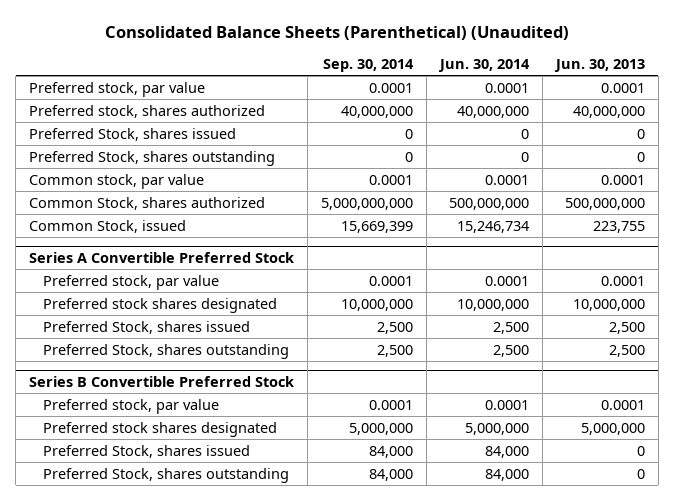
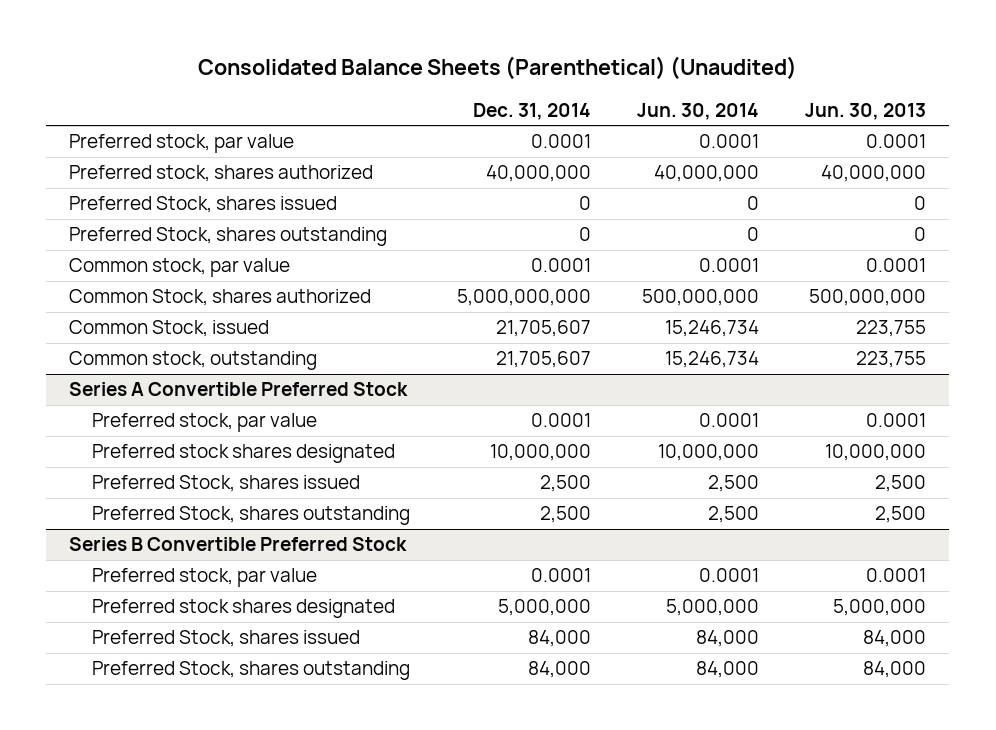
- | Sep. 30, 2014 | Jun. 30, 2014 | Jun. 30, 2013
+ | Dec. 31, 2014 | Jun. 30, 2014 | Jun. 30, 2013
+ Common stock, outstanding | 21,705,607 | 15,246,734 | 223,755
@ Series B Convertible Preferred Stock
- Preferred Stock, shares issued | 84,000 | 84,000 | 0
- Preferred Stock, shares outstanding | 84,000 | 84,000 | 0
+ Preferred Stock, shares issued | 84,000 | 84,000 | 84,000
+ Preferred Stock, shares outstanding | 84,000 | 84,000 | 84,000

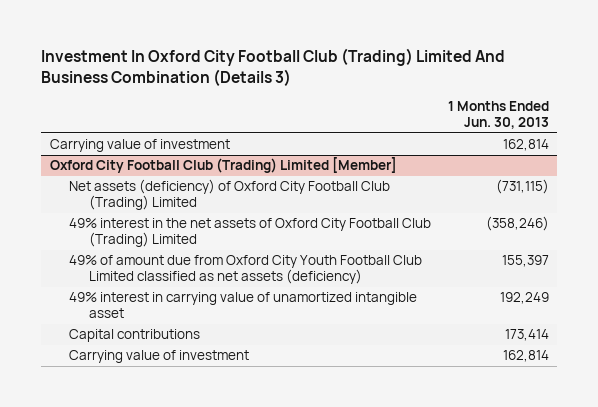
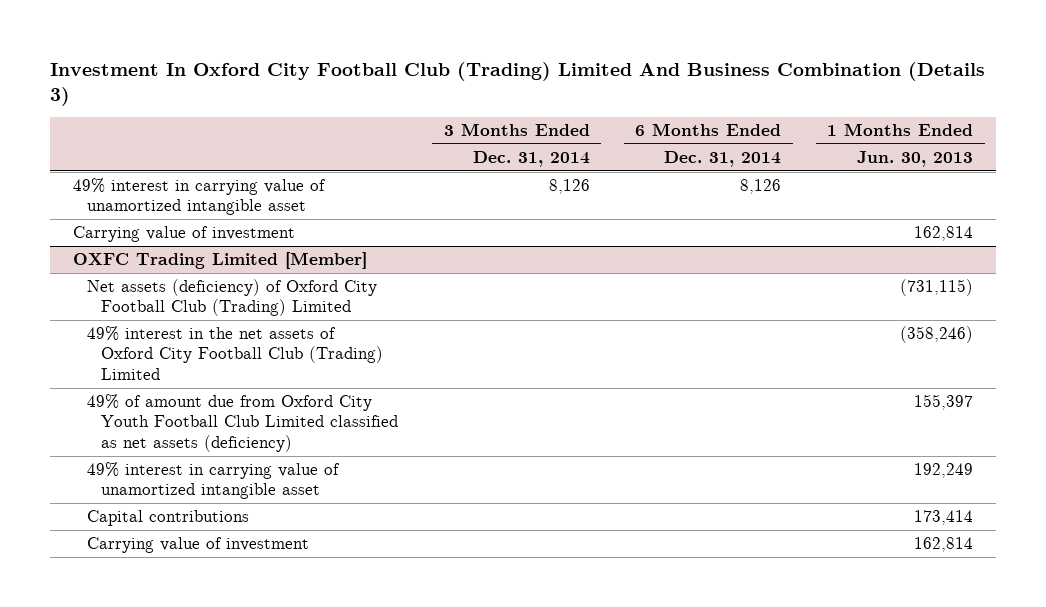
- | 1 Months Ended Jun. 30, 2013
+ | 3 Months Ended Dec. 31, 2014 | 6 Months Ended Dec. 31, 2014 | 1 Months Ended Jun. 30, 2013
+ 49% interest in carrying value of unamortized intangible asset | 8,126 | 8,126 |
- Oxford City Football Club (Trading) Limited [Member]
+ OXFC Trading Limited [Member]

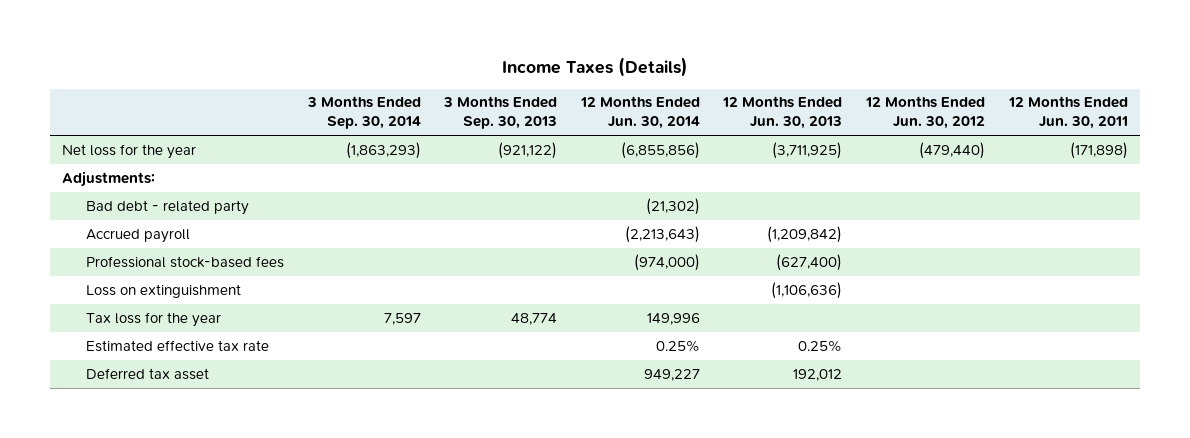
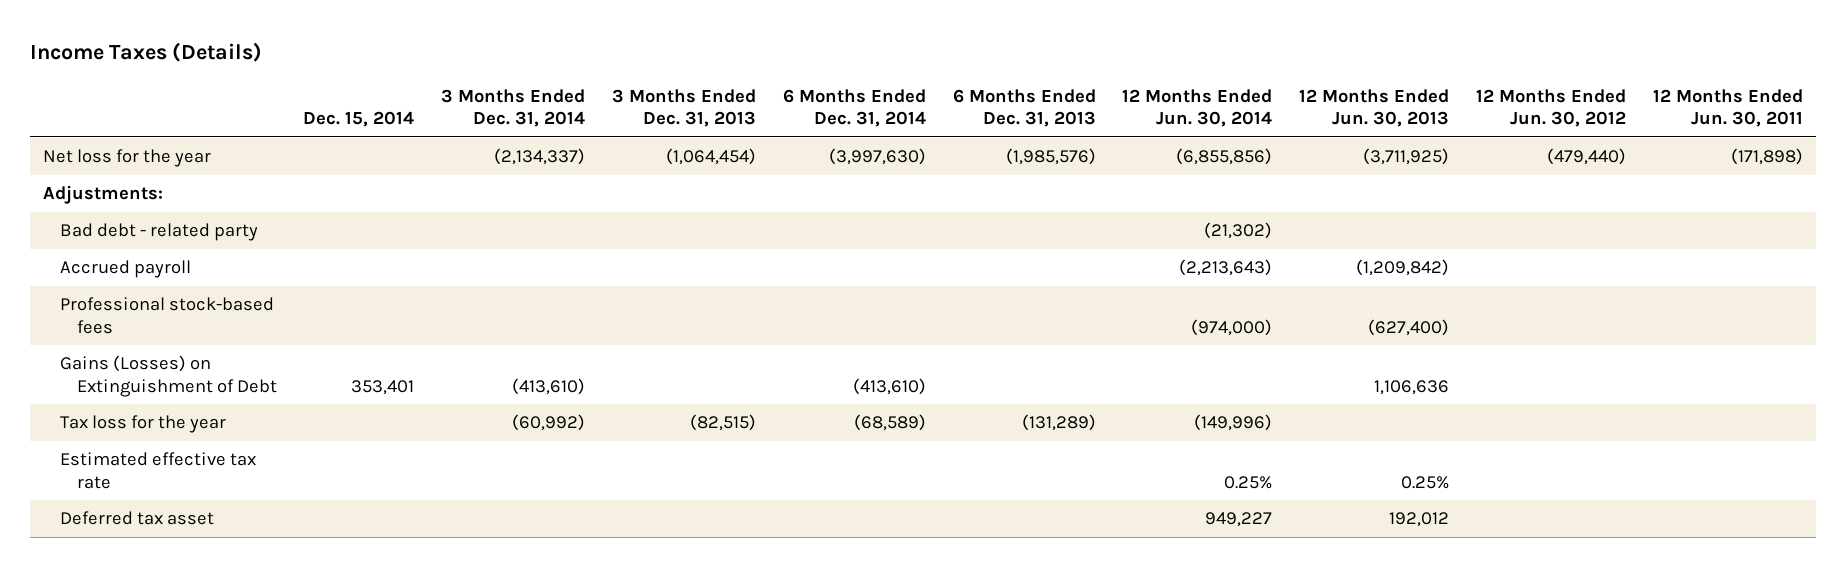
- | 3 Months Ended Sep. 30, 2014 | 3 Months Ended Sep. 30, 2013 | 12 Months Ended Jun. 30, 2014 | 12 Months Ended Jun. 30, 2013 | 12 Months Ended Jun. 30, 2012 | 12 Months Ended Jun. 30, 2011
+ | Dec. 15, 2014 | 3 Months Ended Dec. 31, 2014 | 3 Months Ended Dec. 31, 2013 | 6 Months Ended Dec. 31, 2014 | 6 Months Ended Dec. 31, 2013 | 12 Months Ended Jun. 30, 2014 | 12 Months Ended Jun. 30, 2013 | 12 Months Ended Jun. 30, 2012 | 12 Months Ended Jun. 30, 2011
- Loss on extinguishment | | | | (1,106,636) | |
- Tax loss for the year | 7,597 | 48,774 | 149,996 | | |
+ Gains (Losses) on Extinguishment of Debt | 353,401 | (413,610) | | (413,610) | | | 1,106,636 | |
+ Tax loss for the year | | (60,992) | (82,515) | (68,589) | (131,289) | (149,996) | | |

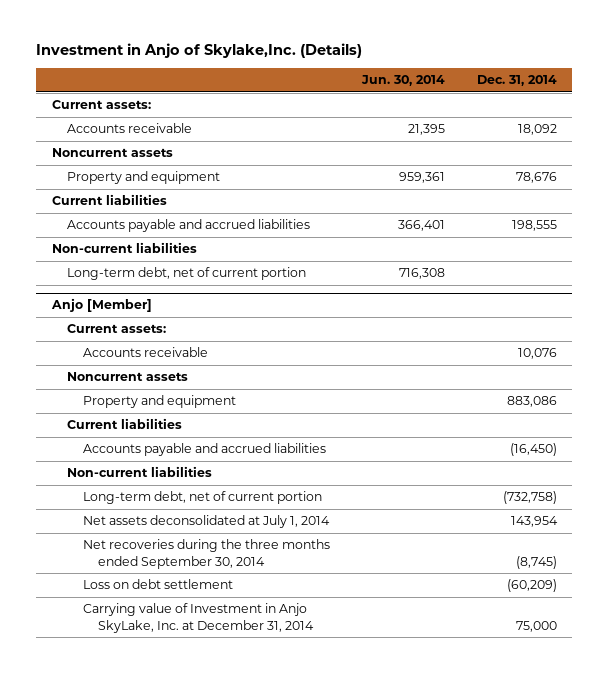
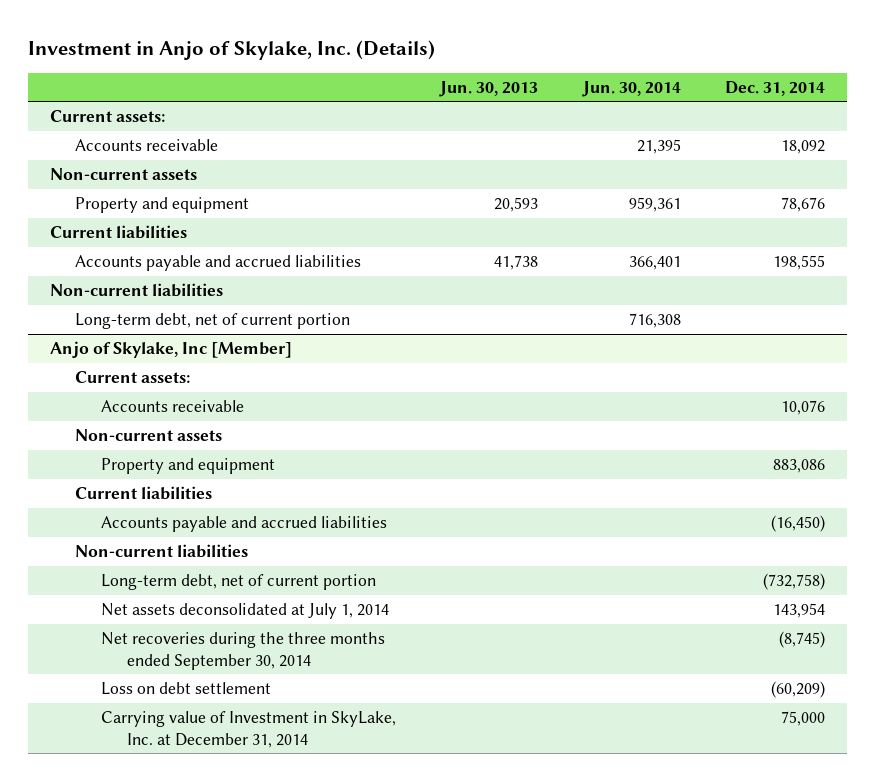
- Investment in Anjo of Skylake,Inc. (Details)
+ Investment in Anjo of Skylake, Inc. (Details)
- | Jun. 30, 2014 | Dec. 31, 2014
+ | Jun. 30, 2013 | Jun. 30, 2014 | Dec. 31, 2014
- Noncurrent assets
+ Non-current assets
- Anjo [Member]
+ Anjo of Skylake, Inc [Member]
- Noncurrent assets
+ Non-current assets
- Carrying value of Investment in Anjo SkyLake, Inc. at December 31, 2014 | | 75,000
+ Carrying value of Investment in SkyLake, Inc. at December 31, 2014 | | | 75,000

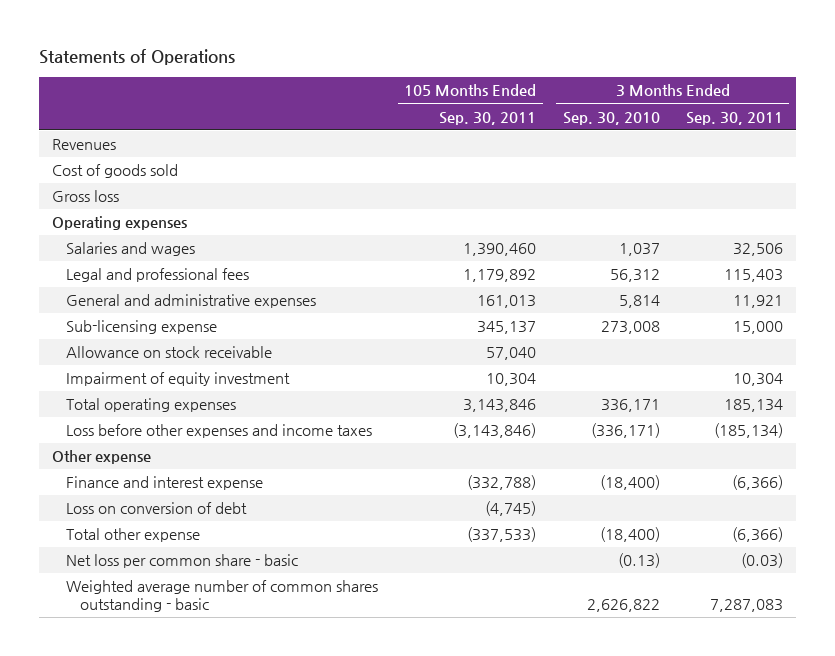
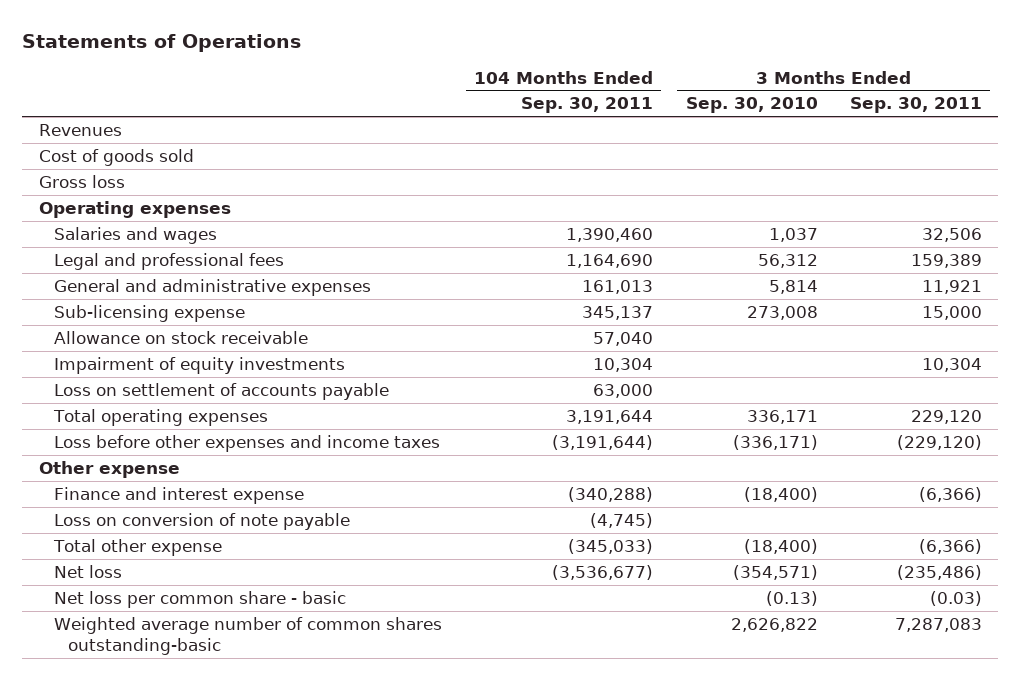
- | 105 Months Ended Sep. 30, 2011 | 3 Months Ended Sep. 30, 2010 | 3 Months Ended Sep. 30, 2011
+ | 104 Months Ended Sep. 30, 2011 | 3 Months Ended Sep. 30, 2010 | 3 Months Ended Sep. 30, 2011
- Legal and professional fees | 1,179,892 | 56,312 | 115,403
+ Legal and professional fees | 1,164,690 | 56,312 | 159,389
- Impairment of equity investment | 10,304 | | 10,304
- Total operating expenses | 3,143,846 | 336,171 | 185,134
- Loss before other expenses and income taxes | (3,143,846) | (336,171) | (185,134)
+ Impairment of equity investments | 10,304 | | 10,304
+ Loss on settlement of accounts payable | 63,000 | |
+ Total operating expenses | 3,191,644 | 336,171 | 229,120
+ Loss before other expenses and income taxes | (3,191,644) | (336,171) | (229,120)
- Loss on conversion of debt | (4,745) | |
+ Loss on conversion of note payable | (4,745) | |
+ Net loss | (3,536,677) | (354,571) | (235,486)
- Weighted average number of common shares outstanding - basic | | 2,626,822 | 7,287,083
+ Weighted average number of common shares outstanding-basic | | 2,626,822 | 7,287,083

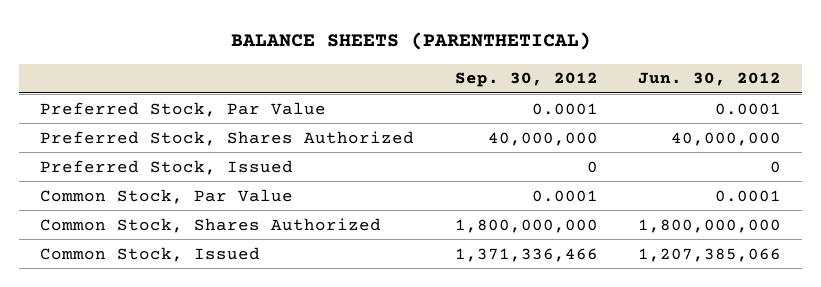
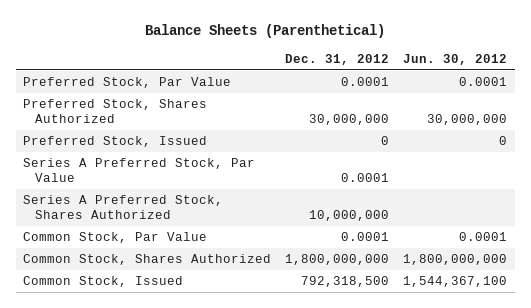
- BALANCE SHEETS (PARENTHETICAL)
+ Balance Sheets (Parenthetical)
- | Sep. 30, 2012 | Jun. 30, 2012
+ | Dec. 31, 2012 | Jun. 30, 2012
- Preferred Stock, Shares Authorized | 40,000,000 | 40,000,000
+ Preferred Stock, Shares Authorized | 30,000,000 | 30,000,000
+ Series A Preferred Stock, Par Value | 0.0001 |
+ Series A Preferred Stock, Shares Authorized | 10,000,000 |
- Common Stock, Issued | 1,371,336,466 | 1,207,385,066
+ Common Stock, Issued | 792,318,500 | 1,544,367,100

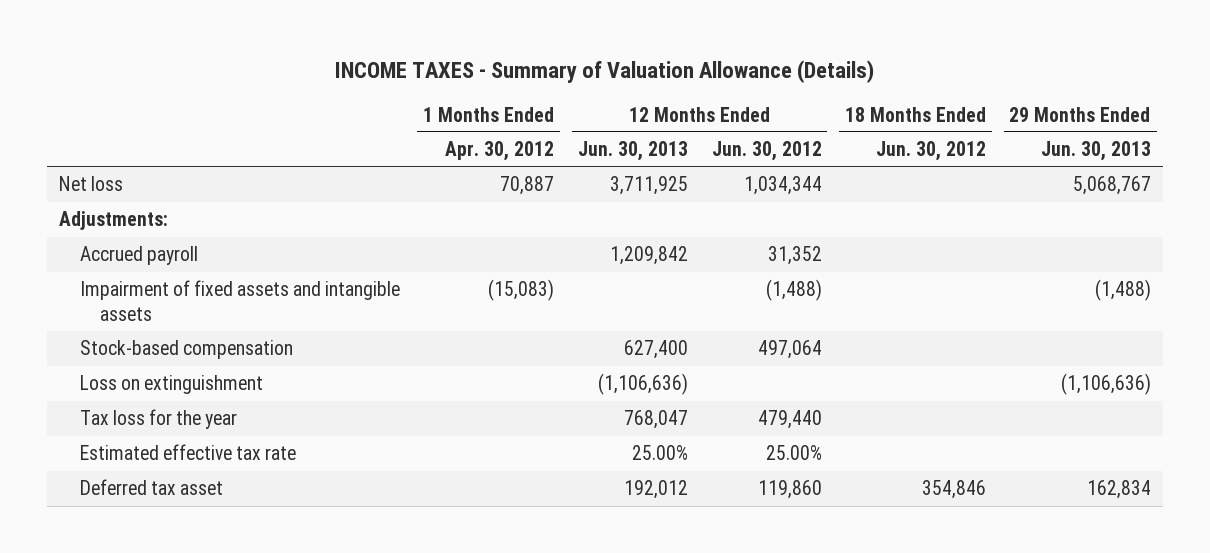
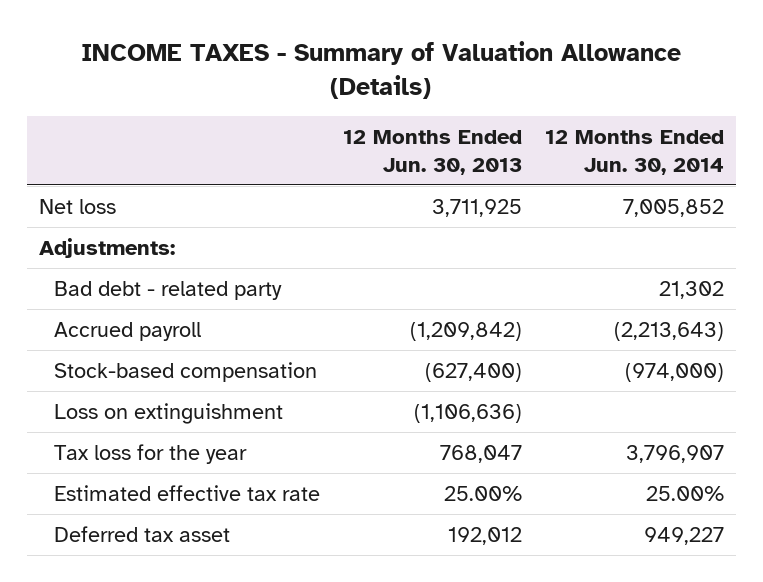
- | 1 Months Ended Apr. 30, 2012 | 12 Months Ended Jun. 30, 2013 | 12 Months Ended Jun. 30, 2012 | 18 Months Ended Jun. 30, 2012 | 29 Months Ended Jun. 30, 2013
+ | 12 Months Ended Jun. 30, 2013 | 12 Months Ended Jun. 30, 2014
- Accrued payroll | | 1,209,842 | 31,352 | |
- Impairment of fixed assets and intangible assets | (15,083) | | (1,488) | | (1,488)
- Stock-based compensation | | 627,400 | 497,064 | |
+ Bad debt - related party | | 21,302
+ Accrued payroll | (1,209,842) | (2,213,643)
+ Stock-based compensation | (627,400) | (974,000)

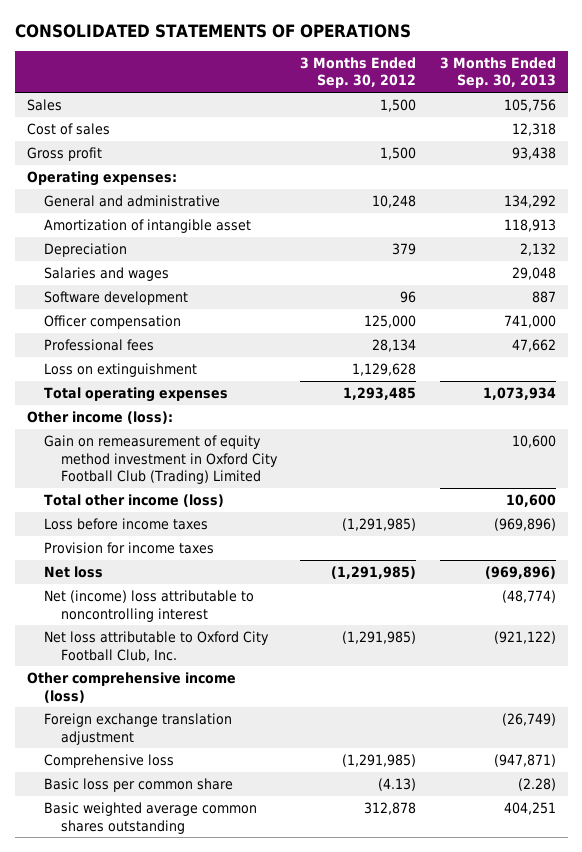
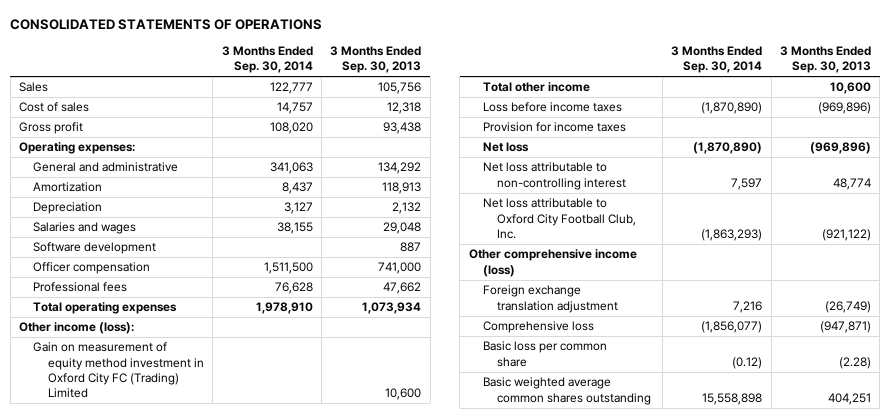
- | 3 Months Ended Sep. 30, 2012 | 3 Months Ended Sep. 30, 2013
+ | 3 Months Ended Sep. 30, 2014 | 3 Months Ended Sep. 30, 2013
- Amortization of intangible asset | | 118,913
+ Amortization | 8,437 | 118,913
- Loss on extinguishment | 1,129,628 |
- Gain on remeasurement of equity method investment in Oxford City Football Club (Trading) Limited | | 10,600
- Total other income (loss) | | 10,600
+ Gain on measurement of equity method investment in Oxford City FC (Trading) Limited | | 10,600
+ Total other income | | 10,600
- Net (income) loss attributable to noncontrolling interest | | (48,774)
+ Net loss attributable to non-controlling interest | 7,597 | 48,774

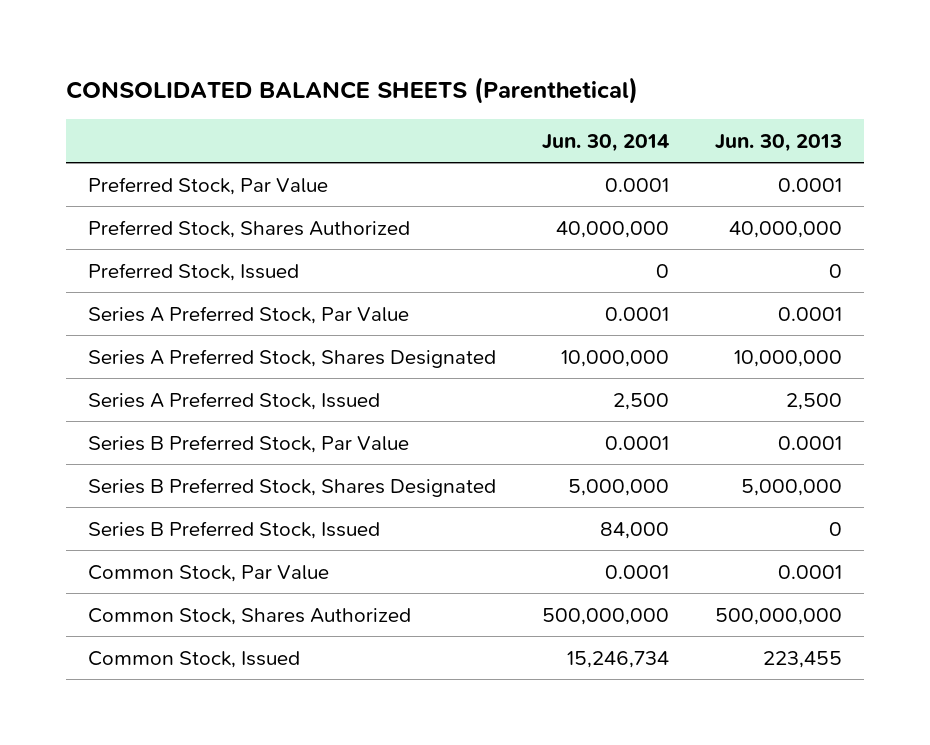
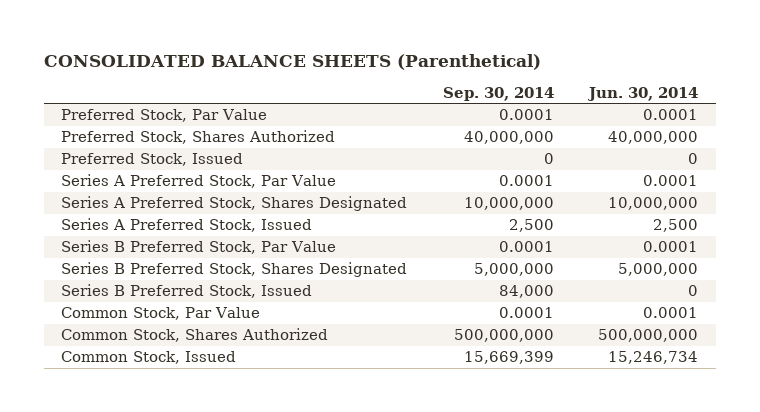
- | Jun. 30, 2014 | Jun. 30, 2013
+ | Sep. 30, 2014 | Jun. 30, 2014
- Series B Preferred Stock, Issued | 84,000 | 0
+ Series B Preferred Stock, Issued | 84,000 | 0

